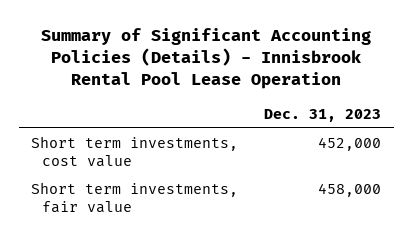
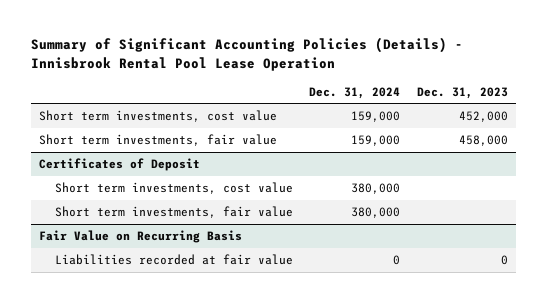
- | Dec. 31, 2023
+ | Dec. 31, 2024 | Dec. 31, 2023
+ Certificates of Deposit
+ Short term investments, cost value | 380,000 |
+ Short term investments, fair value | 380,000 |
+ Fair Value on Recurring Basis
+ Liabilities recorded at fair value | 0 | 0

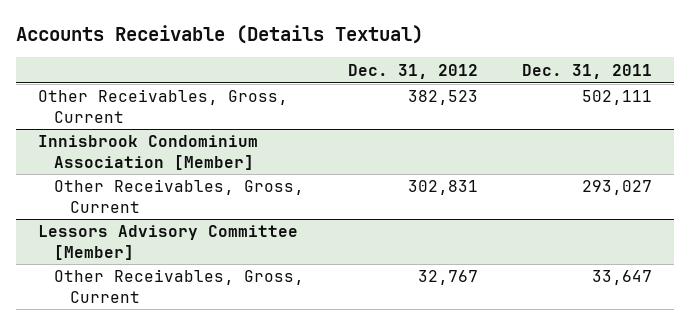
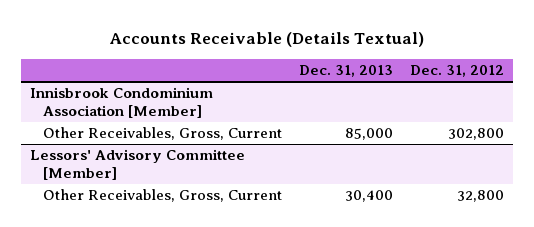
- | Dec. 31, 2012 | Dec. 31, 2011
+ | Dec. 31, 2013 | Dec. 31, 2012
- Other Receivables, Gross, Current | 382,523 | 502,111
@ Innisbrook Condominium Association [Member]
- Other Receivables, Gross, Current | 302,831 | 293,027
- Lessors Advisory Committee [Member]
- Other Receivables, Gross, Current | 32,767 | 33,647
@ Innisbrook Condominium Association [Member]
+ Other Receivables, Gross, Current | 85,000 | 302,800
+ Lessors' Advisory Committee [Member]
+ Other Receivables, Gross, Current | 30,400 | 32,800

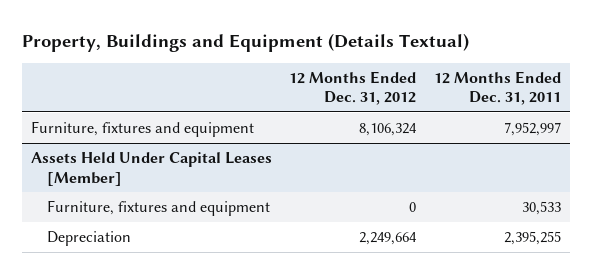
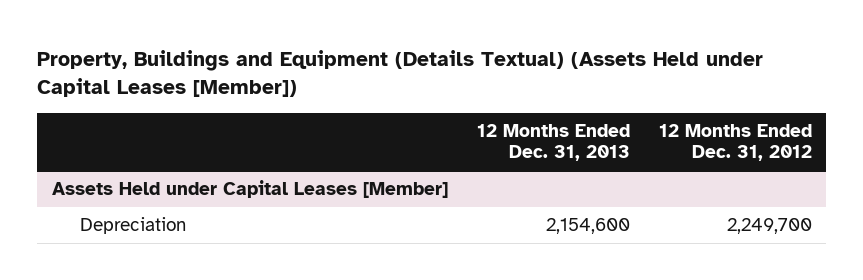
- Property, Buildings and Equipment (Details Textual)
+ Property, Buildings and Equipment (Details Textual) (Assets Held under Capital Leases [Member])
- | 12 Months Ended Dec. 31, 2012 | 12 Months Ended Dec. 31, 2011
+ | 12 Months Ended Dec. 31, 2013 | 12 Months Ended Dec. 31, 2012
- Furniture, fixtures and equipment | 8,106,324 | 7,952,997
- Assets Held Under Capital Leases [Member]
- Furniture, fixtures and equipment | 0 | 30,533
- Depreciation | 2,249,664 | 2,395,255
+ Assets Held under Capital Leases [Member]
+ Depreciation | 2,154,600 | 2,249,700

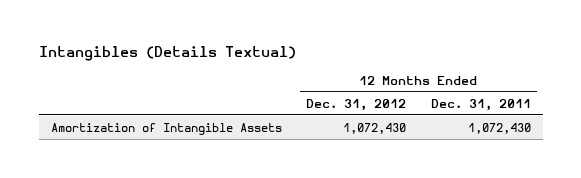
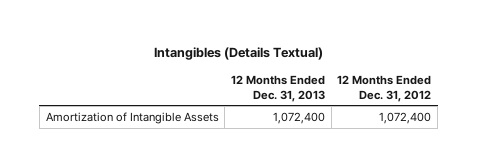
- | 12 Months Ended Dec. 31, 2012 | 12 Months Ended Dec. 31, 2011
+ | 12 Months Ended Dec. 31, 2013 | 12 Months Ended Dec. 31, 2012
- Amortization of Intangible Assets | 1,072,430 | 1,072,430
+ Amortization of Intangible Assets | 1,072,400 | 1,072,400

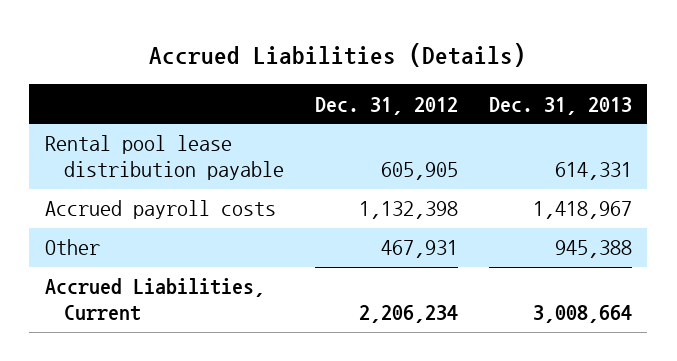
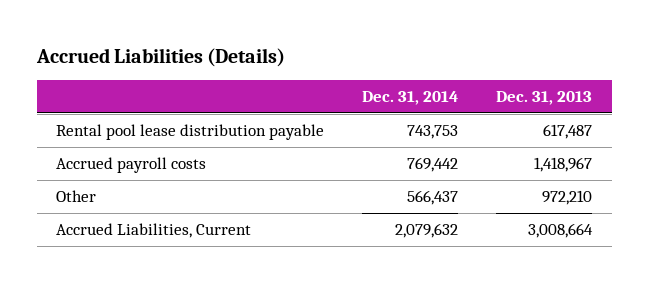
- | Dec. 31, 2012 | Dec. 31, 2013
+ | Dec. 31, 2014 | Dec. 31, 2013
- Rental pool lease distribution payable | 605,905 | 614,331
+ Rental pool lease distribution payable | 743,753 | 617,487
- Other | 467,931 | 945,388
+ Other | 566,437 | 972,210

